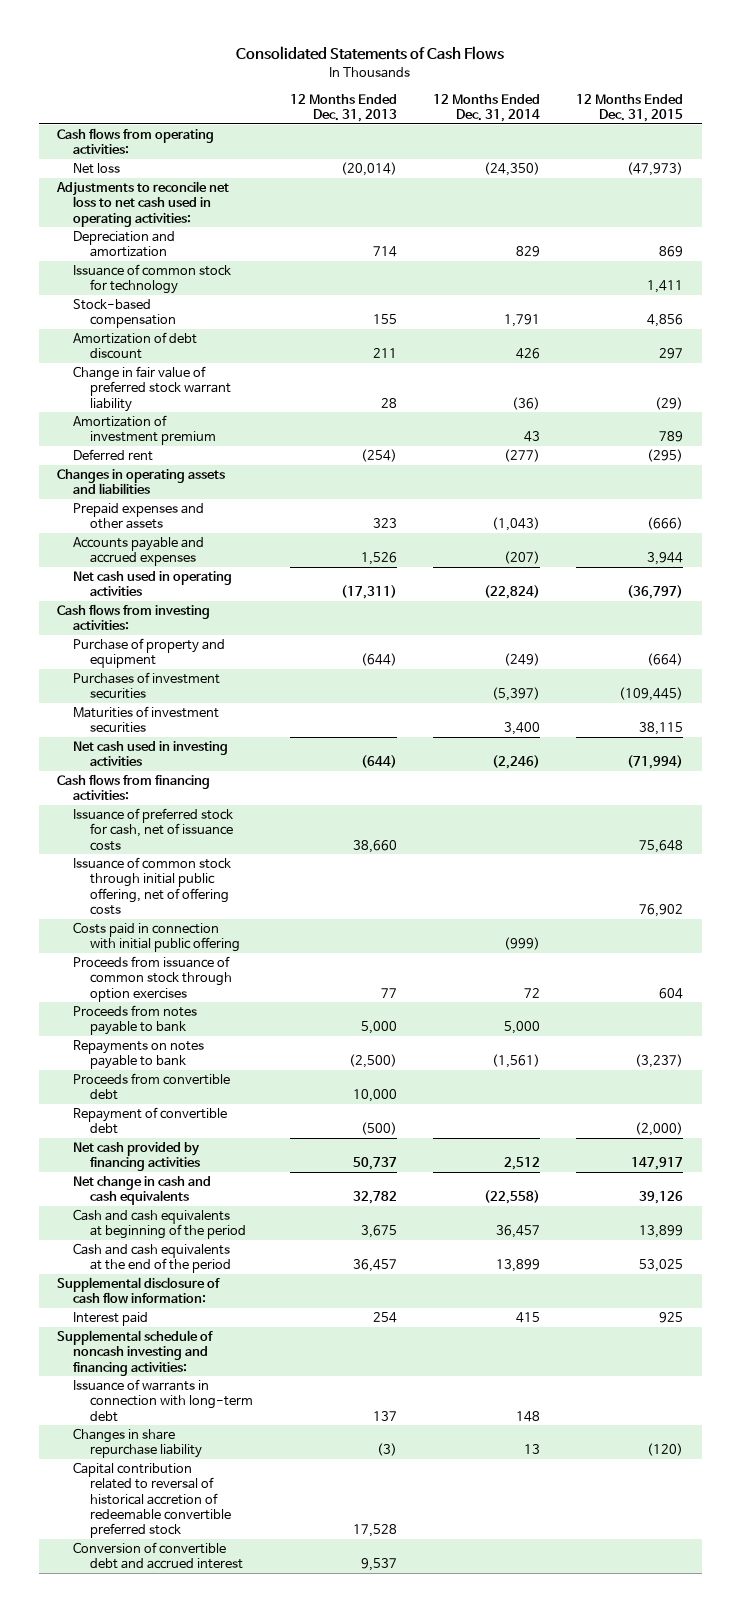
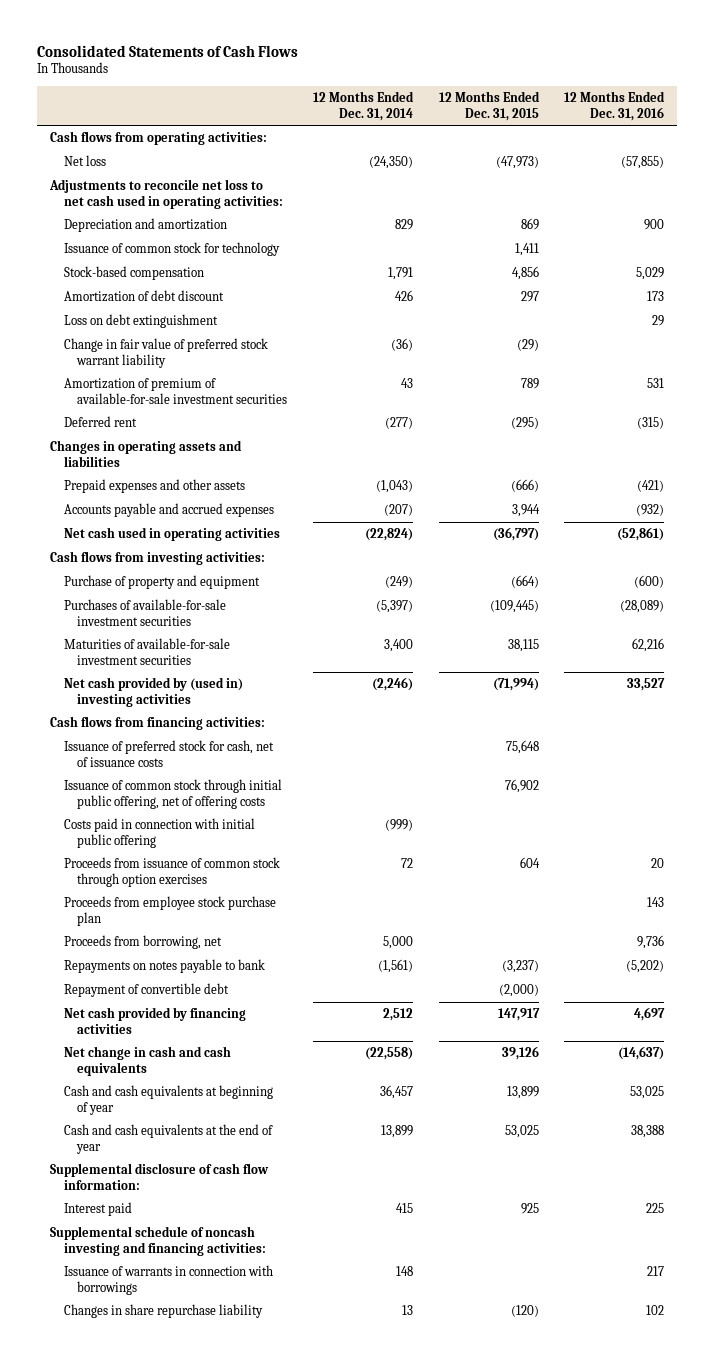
- | 12 Months Ended Dec. 31, 2013 | 12 Months Ended Dec. 31, 2014 | 12 Months Ended Dec. 31, 2015
+ | 12 Months Ended Dec. 31, 2014 | 12 Months Ended Dec. 31, 2015 | 12 Months Ended Dec. 31, 2016
+ Loss on debt extinguishment | | | 29
- Amortization of investment premium | | 43 | 789
+ Amortization of premium of available-for-sale investment securities | 43 | 789 | 531
- Purchases of investment securities | | (5,397) | (109,445)
- Maturities of investment securities | | 3,400 | 38,115
- Net cash used in investing activities | (644) | (2,246) | (71,994)
+ Purchases of available-for-sale investment securities | (5,397) | (109,445) | (28,089)
+ Maturities of available-for-sale investment securities | 3,400 | 38,115 | 62,216
+ Net cash provided by (used in) investing activities | (2,246) | (71,994) | 33,527
- Proceeds from notes payable to bank | 5,000 | 5,000 |
+ Proceeds from employee stock purchase plan | | | 143
+ Proceeds from borrowing, net | 5,000 | | 9,736
- Proceeds from convertible debt | 10,000 | |
- Cash and cash equivalents at beginning of the period | 3,675 | 36,457 | 13,899
- Cash and cash equivalents at the end of the period | 36,457 | 13,899 | 53,025
+ Cash and cash equivalents at beginning of year | 36,457 | 13,899 | 53,025
+ Cash and cash equivalents at the end of year | 13,899 | 53,025 | 38,388
- Issuance of warrants in connection with long-term debt | 137 | 148 |
+ Issuance of warrants in connection with borrowings | 148 | | 217
- Capital contribution related to reversal of historical accretion of redeemable convertible preferred stock | 17,528 | |
- Conversion of convertible debt and accrued interest | 9,537 | |

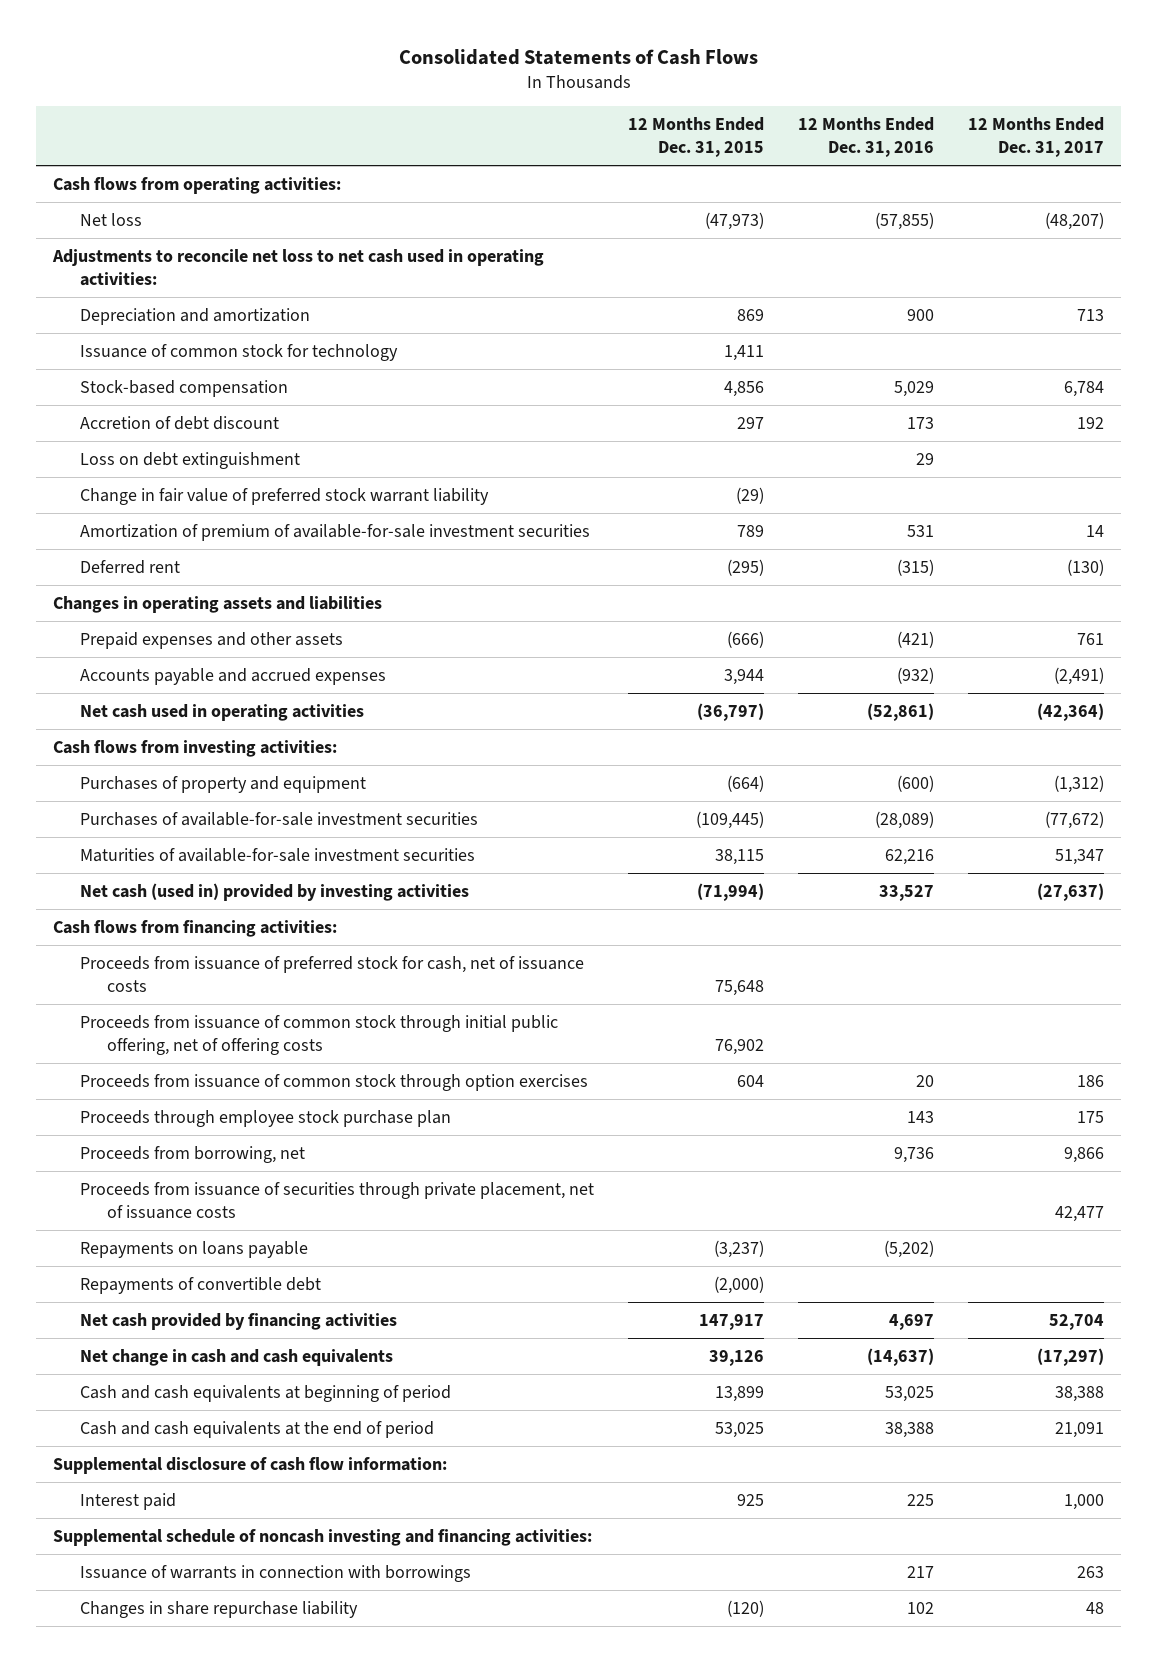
- | 12 Months Ended Dec. 31, 2014 | 12 Months Ended Dec. 31, 2015 | 12 Months Ended Dec. 31, 2016
+ | 12 Months Ended Dec. 31, 2015 | 12 Months Ended Dec. 31, 2016 | 12 Months Ended Dec. 31, 2017
- Amortization of debt discount | 426 | 297 | 173
+ Accretion of debt discount | 297 | 173 | 192
- Purchase of property and equipment | (249) | (664) | (600)
+ Purchases of property and equipment | (664) | (600) | (1,312)
- Net cash provided by (used in) investing activities | (2,246) | (71,994) | 33,527
+ Net cash (used in) provided by investing activities | (71,994) | 33,527 | (27,637)
- Issuance of preferred stock for cash, net of issuance costs | | 75,648 |
- Issuance of common stock through initial public offering, net of offering costs | | 76,902 |
- Costs paid in connection with initial public offering | (999) | |
+ Proceeds from issuance of preferred stock for cash, net of issuance costs | 75,648 | |
+ Proceeds from issuance of common stock through initial public offering, net of offering costs | 76,902 | |
- Proceeds from employee stock purchase plan | | | 143
+ Proceeds through employee stock purchase plan | | 143 | 175
- Repayments on notes payable to bank | (1,561) | (3,237) | (5,202)
- Repayment of convertible debt | | (2,000) |
+ Proceeds from issuance of securities through private placement, net of issuance costs | | | 42,477
+ Repayments on loans payable | (3,237) | (5,202) |
+ Repayments of convertible debt | (2,000) | |
- Cash and cash equivalents at beginning of year | 36,457 | 13,899 | 53,025
- Cash and cash equivalents at the end of year | 13,899 | 53,025 | 38,388
+ Cash and cash equivalents at beginning of period | 13,899 | 53,025 | 38,388
+ Cash and cash equivalents at the end of period | 53,025 | 38,388 | 21,091

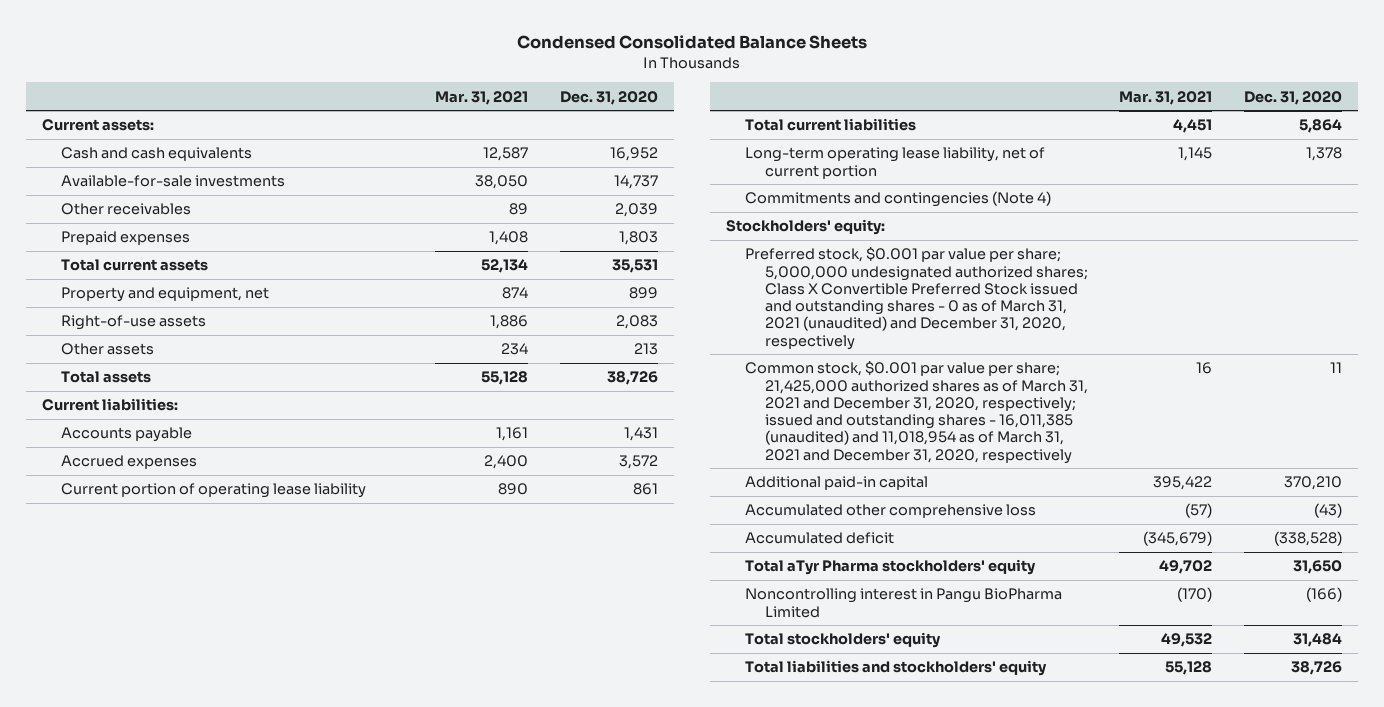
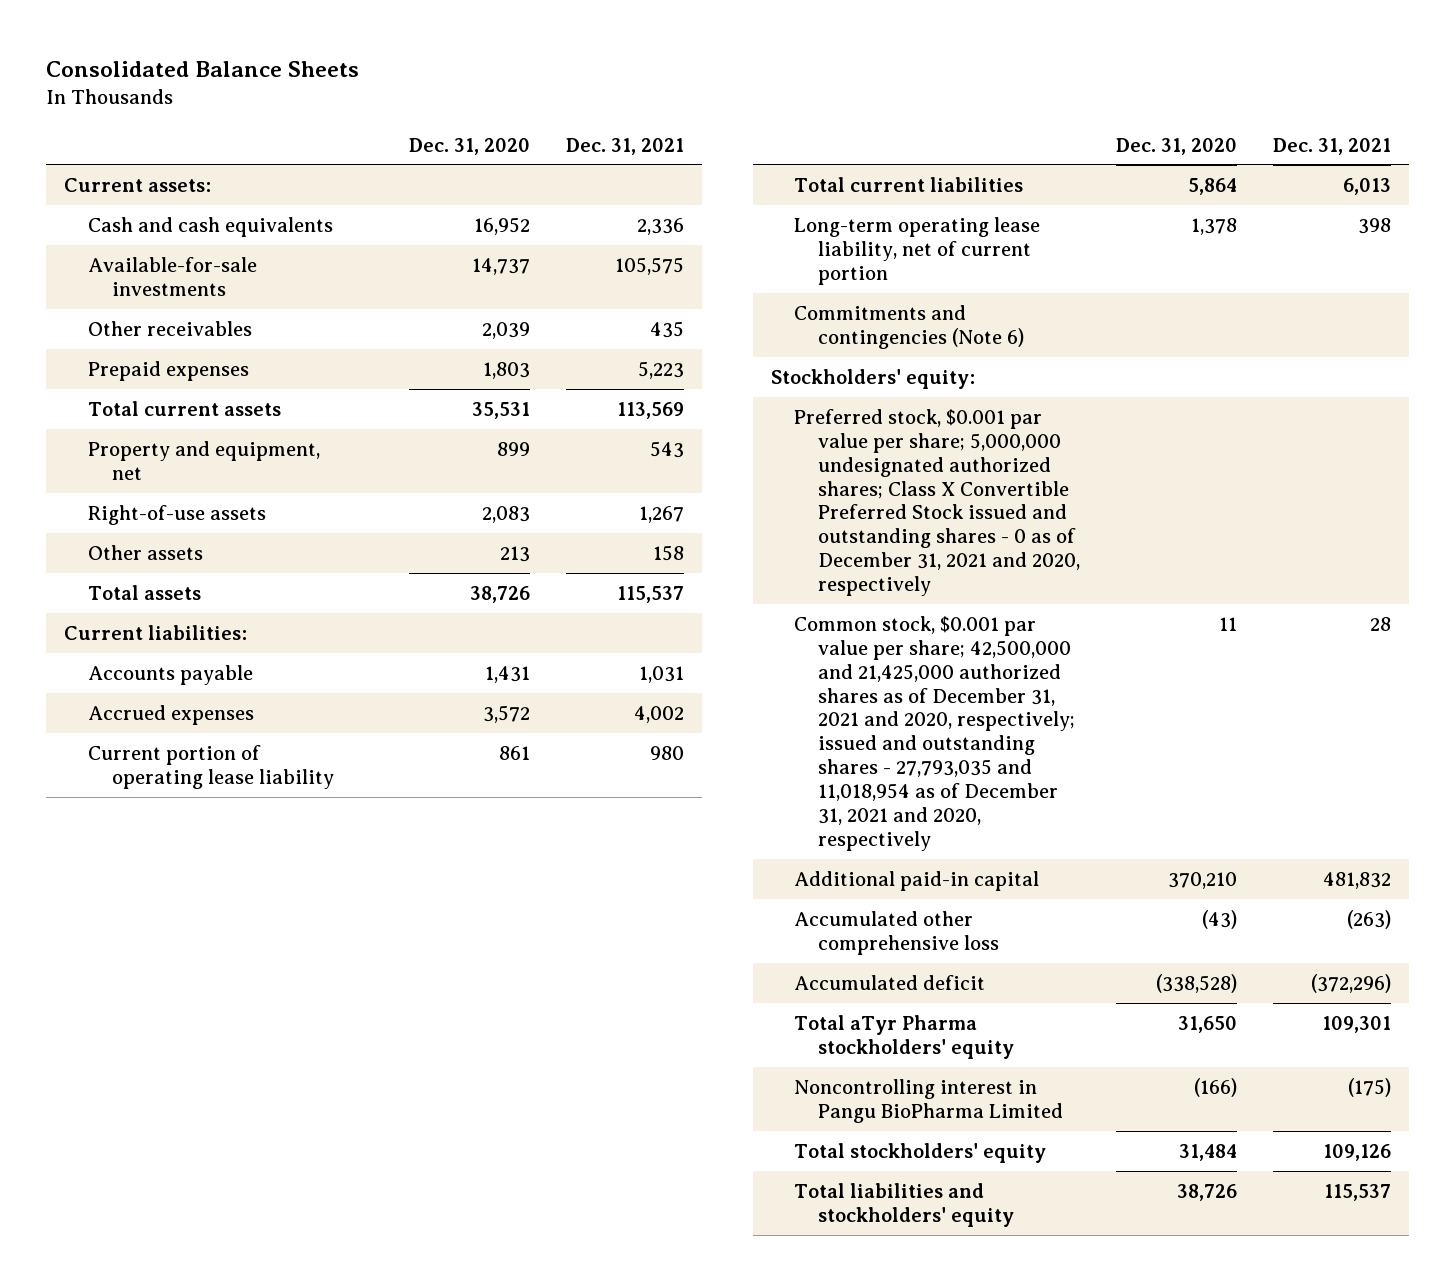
- Condensed Consolidated Balance Sheets
+ Consolidated Balance Sheets
- | Mar. 31, 2021 | Dec. 31, 2020
+ | Dec. 31, 2020 | Dec. 31, 2021
- Commitments and contingencies (Note 4)
+ Commitments and contingencies (Note 6)
- Preferred stock, $0.001 par value per share; 5,000,000 undesignated authorized shares; Class X Convertible Preferred Stock issued and outstanding shares - 0 as of March 31, 2021 (unaudited) and December 31, 2020, respectively
- Common stock, $0.001 par value per share; 21,425,000 authorized shares as of March 31, 2021 and December 31, 2020, respectively; issued and outstanding shares - 16,011,385 (unaudited) and 11,018,954 as of March 31, 2021 and December 31, 2020, respectively | 16 | 11
+ Preferred stock, $0.001 par value per share; 5,000,000 undesignated authorized shares; Class X Convertible Preferred Stock issued and outstanding shares - 0 as of December 31, 2021 and 2020, respectively
+ Common stock, $0.001 par value per share; 42,500,000 and 21,425,000 authorized shares as of December 31, 2021 and 2020, respectively; issued and outstanding shares - 27,793,035 and 11,018,954 as of December 31, 2021 and 2020, respectively | 11 | 28

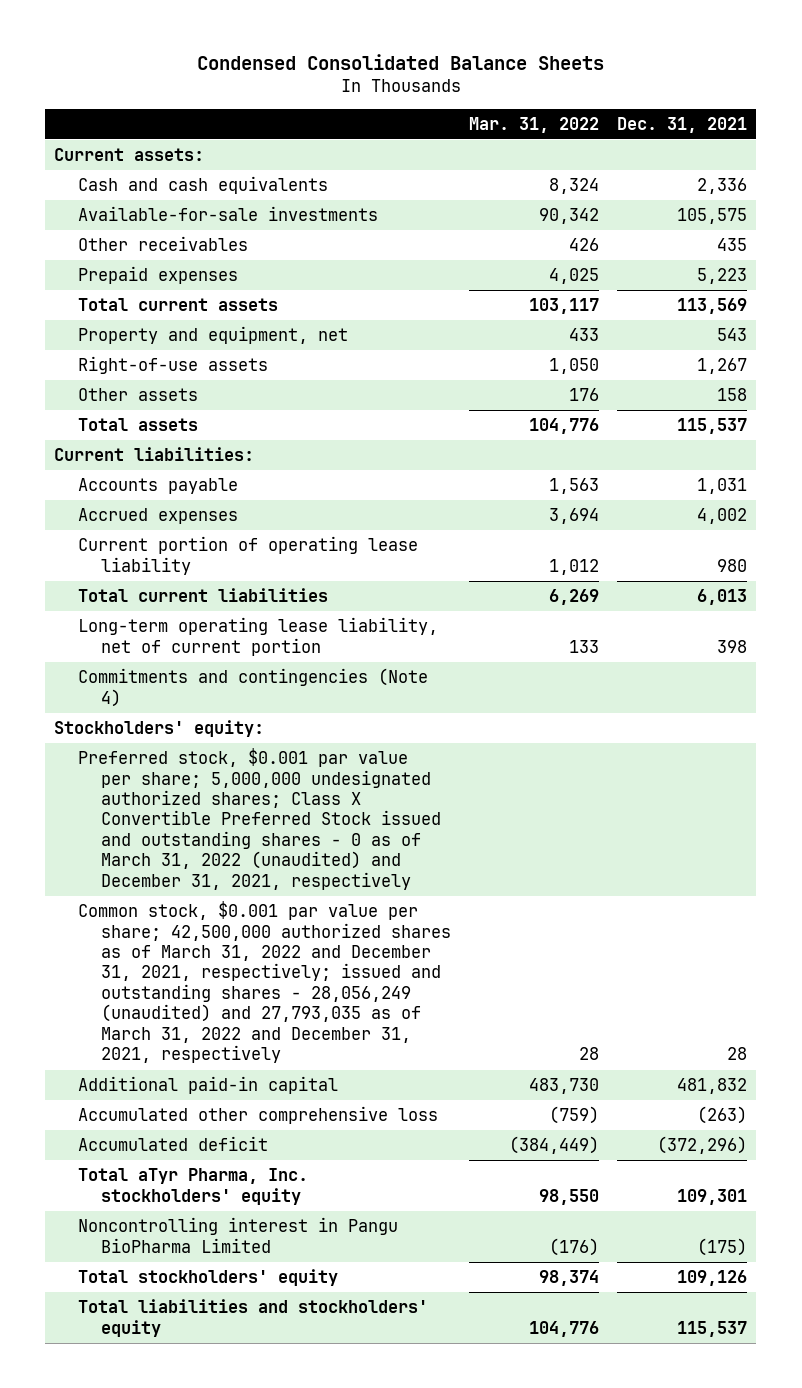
- Consolidated Balance Sheets
+ Condensed Consolidated Balance Sheets
- | Dec. 31, 2020 | Dec. 31, 2021
+ | Mar. 31, 2022 | Dec. 31, 2021
- Commitments and contingencies (Note 6)
+ Commitments and contingencies (Note 4)
- Preferred stock, $0.001 par value per share; 5,000,000 undesignated authorized shares; Class X Convertible Preferred Stock issued and outstanding shares - 0 as of December 31, 2021 and 2020, respectively
- Common stock, $0.001 par value per share; 42,500,000 and 21,425,000 authorized shares as of December 31, 2021 and 2020, respectively; issued and outstanding shares - 27,793,035 and 11,018,954 as of December 31, 2021 and 2020, respectively | 11 | 28
+ Preferred stock, $0.001 par value per share; 5,000,000 undesignated authorized shares; Class X Convertible Preferred Stock issued and outstanding shares - 0 as of March 31, 2022 (unaudited) and December 31, 2021, respectively
+ Common stock, $0.001 par value per share; 42,500,000 authorized shares as of March 31, 2022 and December 31, 2021, respectively; issued and outstanding shares - 28,056,249 (unaudited) and 27,793,035 as of March 31, 2022 and December 31, 2021, respectively | 28 | 28
- Total aTyr Pharma stockholders' equity | 31,650 | 109,301
+ Total aTyr Pharma, Inc. stockholders' equity | 98,550 | 109,301

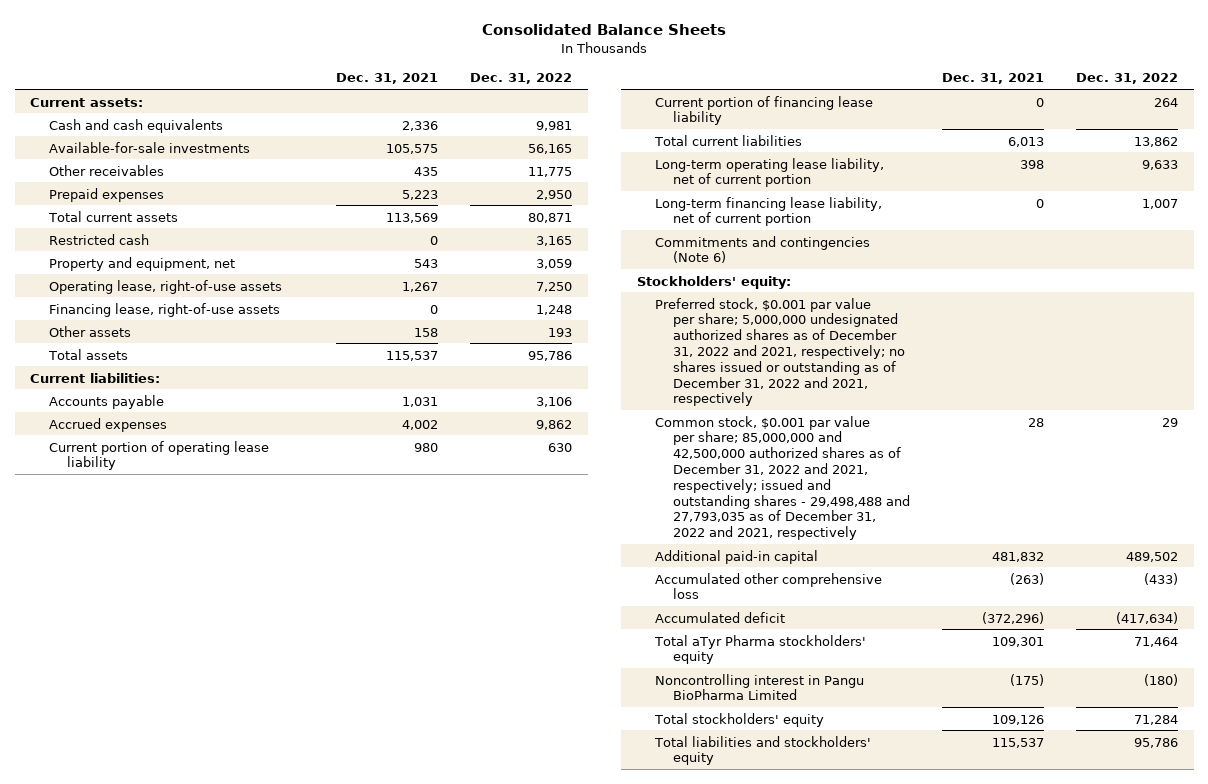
- Condensed Consolidated Balance Sheets
+ Consolidated Balance Sheets
- | Mar. 31, 2022 | Dec. 31, 2021
+ | Dec. 31, 2021 | Dec. 31, 2022
+ Restricted cash | 0 | 3,165
- Right-of-use assets | 1,050 | 1,267
+ Operating lease, right-of-use assets | 1,267 | 7,250
+ Financing lease, right-of-use assets | 0 | 1,248
+ Current portion of financing lease liability | 0 | 264
- Commitments and contingencies (Note 4)
+ Long-term financing lease liability, net of current portion | 0 | 1,007
+ Commitments and contingencies (Note 6)
- Preferred stock, $0.001 par value per share; 5,000,000 undesignated authorized shares; Class X Convertible Preferred Stock issued and outstanding shares - 0 as of March 31, 2022 (unaudited) and December 31, 2021, respectively
- Common stock, $0.001 par value per share; 42,500,000 authorized shares as of March 31, 2022 and December 31, 2021, respectively; issued and outstanding shares - 28,056,249 (unaudited) and 27,793,035 as of March 31, 2022 and December 31, 2021, respectively | 28 | 28
+ Preferred stock, $0.001 par value per share; 5,000,000 undesignated authorized shares as of December 31, 2022 and 2021, respectively; no shares issued or outstanding as of December 31, 2022 and 2021, respectively
+ Common stock, $0.001 par value per share; 85,000,000 and 42,500,000 authorized shares as of December 31, 2022 and 2021, respectively; issued and outstanding shares - 29,498,488 and 27,793,035 as of December 31, 2022 and 2021, respectively | 28 | 29
- Total aTyr Pharma, Inc. stockholders' equity | 98,550 | 109,301
+ Total aTyr Pharma stockholders' equity | 109,301 | 71,464

